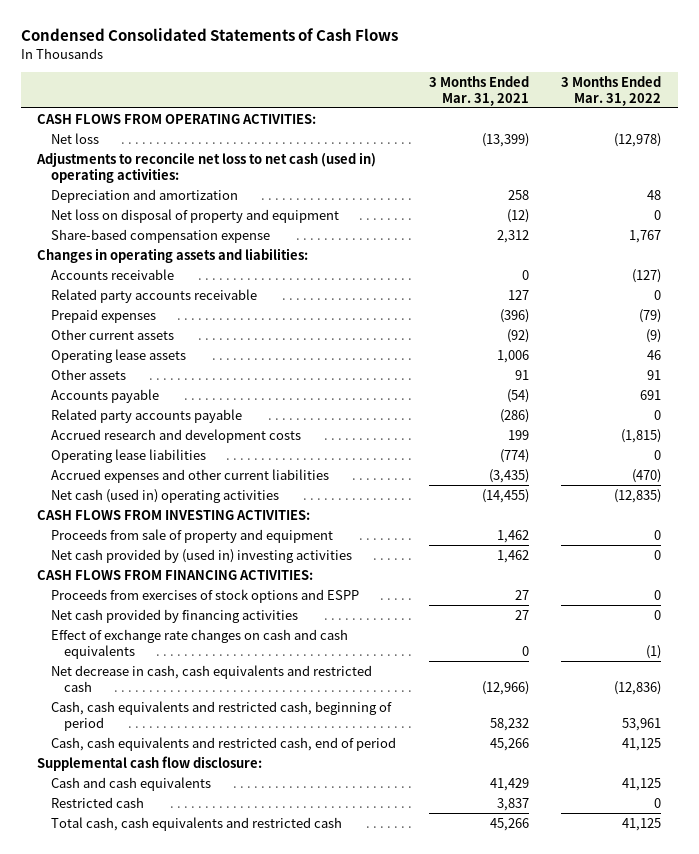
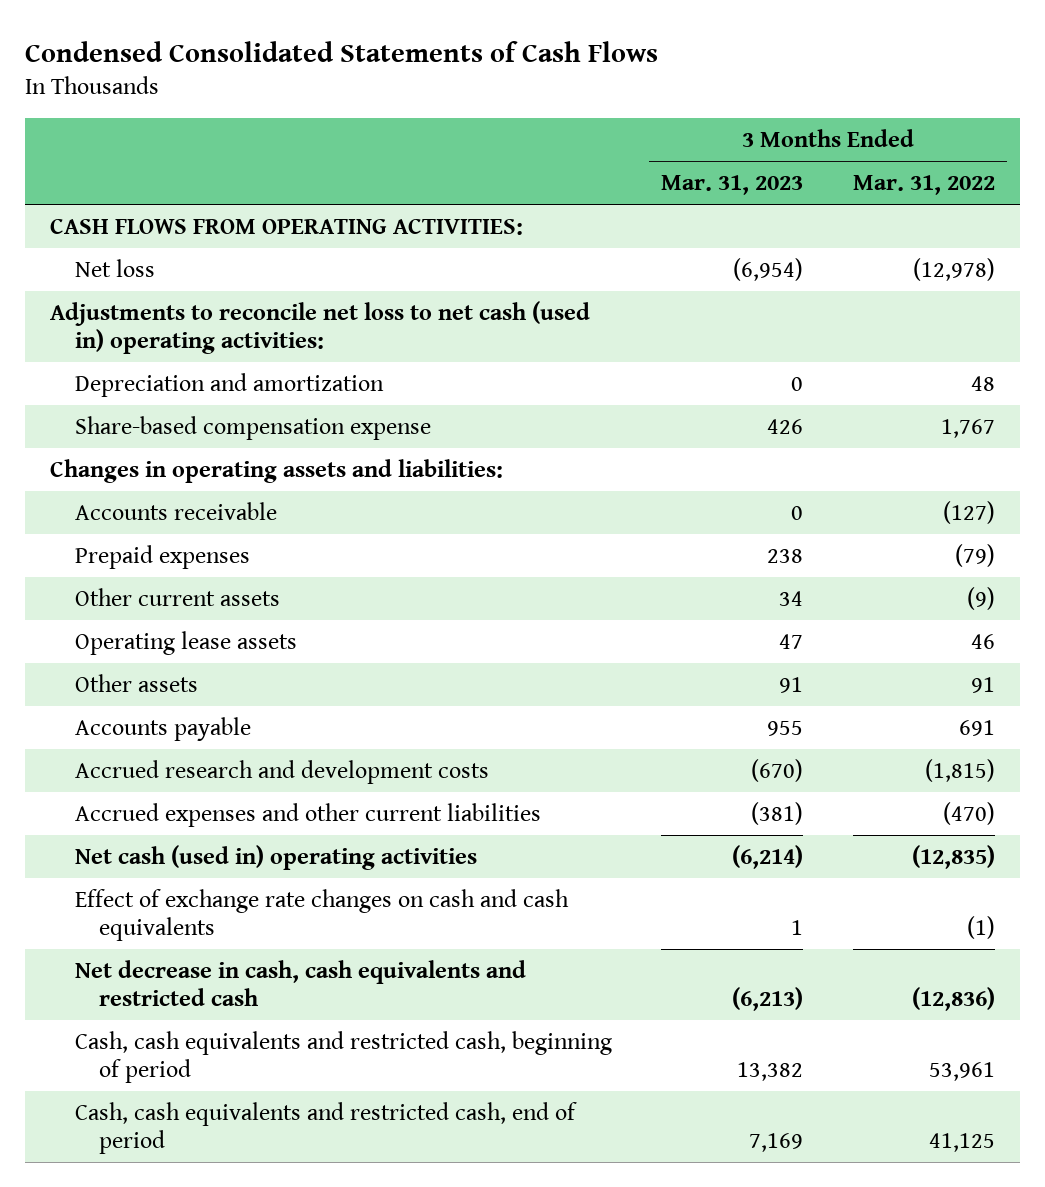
- | 3 Months Ended Mar. 31, 2021 | 3 Months Ended Mar. 31, 2022
+ | 3 Months Ended Mar. 31, 2023 | 3 Months Ended Mar. 31, 2022
- Net loss on disposal of property and equipment | (12) | 0
- Related party accounts receivable | 127 | 0
- Related party accounts payable | (286) | 0
- Operating lease liabilities | (774) | 0
- CASH FLOWS FROM INVESTING ACTIVITIES:
- Proceeds from sale of property and equipment | 1,462 | 0
- Net cash provided by (used in) investing activities | 1,462 | 0
- CASH FLOWS FROM FINANCING ACTIVITIES:
- Proceeds from exercises of stock options and ESPP | 27 | 0
- Net cash provided by financing activities | 27 | 0
- Supplemental cash flow disclosure:
- Cash and cash equivalents | 41,429 | 41,125
- Restricted cash | 3,837 | 0
- Total cash, cash equivalents and restricted cash | 45,266 | 41,125

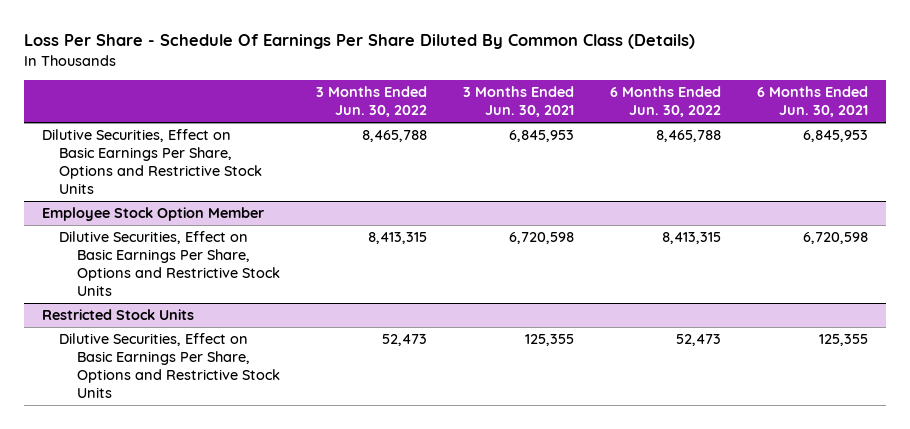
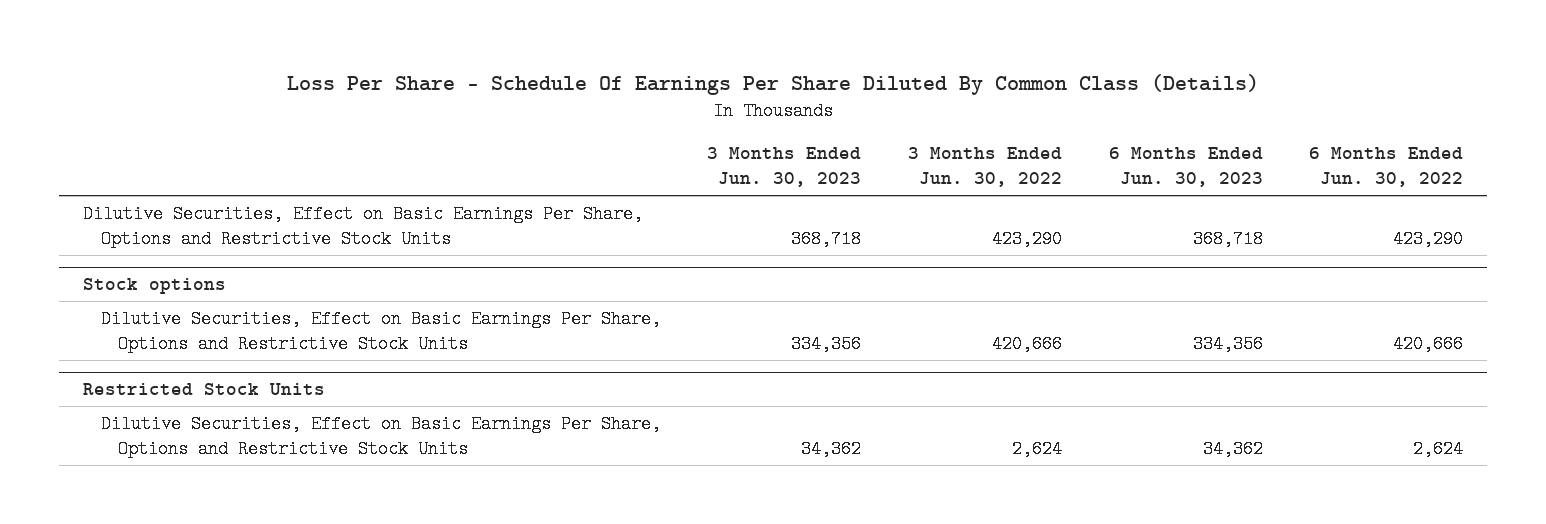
- | 3 Months Ended Jun. 30, 2022 | 3 Months Ended Jun. 30, 2021 | 6 Months Ended Jun. 30, 2022 | 6 Months Ended Jun. 30, 2021
+ | 3 Months Ended Jun. 30, 2023 | 3 Months Ended Jun. 30, 2022 | 6 Months Ended Jun. 30, 2023 | 6 Months Ended Jun. 30, 2022
- Dilutive Securities, Effect on Basic Earnings Per Share, Options and Restrictive Stock Units | 8,465,788 | 6,845,953 | 8,465,788 | 6,845,953
- Employee Stock Option Member
- Dilutive Securities, Effect on Basic Earnings Per Share, Options and Restrictive Stock Units | 8,413,315 | 6,720,598 | 8,413,315 | 6,720,598
+ Dilutive Securities, Effect on Basic Earnings Per Share, Options and Restrictive Stock Units | 368,718 | 423,290 | 368,718 | 423,290
+ Stock options
+ Dilutive Securities, Effect on Basic Earnings Per Share, Options and Restrictive Stock Units | 334,356 | 420,666 | 334,356 | 420,666
@ Restricted Stock Units
- Dilutive Securities, Effect on Basic Earnings Per Share, Options and Restrictive Stock Units | 52,473 | 125,355 | 52,473 | 125,355
+ Dilutive Securities, Effect on Basic Earnings Per Share, Options and Restrictive Stock Units | 34,362 | 2,624 | 34,362 | 2,624

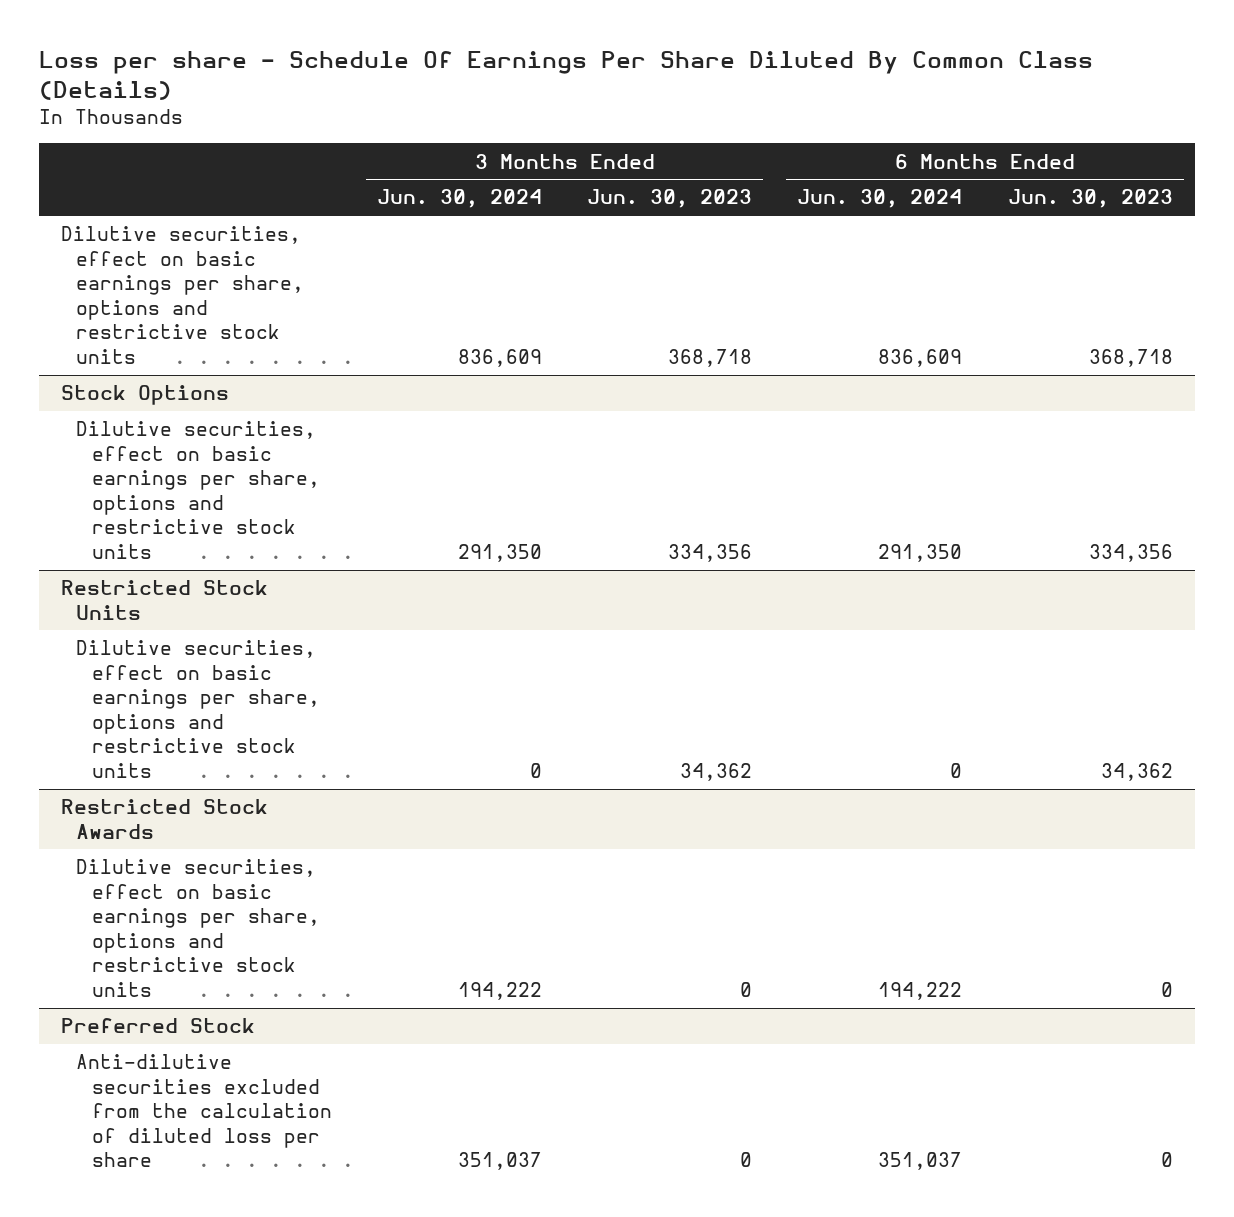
- Loss Per Share - Schedule Of Earnings Per Share Diluted By Common Class (Details)
+ Loss per share - Schedule Of Earnings Per Share Diluted By Common Class (Details)
- | 3 Months Ended Jun. 30, 2023 | 3 Months Ended Jun. 30, 2022 | 6 Months Ended Jun. 30, 2023 | 6 Months Ended Jun. 30, 2022
+ | 3 Months Ended Jun. 30, 2024 | 3 Months Ended Jun. 30, 2023 | 6 Months Ended Jun. 30, 2024 | 6 Months Ended Jun. 30, 2023
- Dilutive Securities, Effect on Basic Earnings Per Share, Options and Restrictive Stock Units | 368,718 | 423,290 | 368,718 | 423,290
- Stock options
- Dilutive Securities, Effect on Basic Earnings Per Share, Options and Restrictive Stock Units | 334,356 | 420,666 | 334,356 | 420,666
+ Dilutive securities, effect on basic earnings per share, options and restrictive stock units | 836,609 | 368,718 | 836,609 | 368,718
+ Stock Options
+ Dilutive securities, effect on basic earnings per share, options and restrictive stock units | 291,350 | 334,356 | 291,350 | 334,356
@ Restricted Stock Units
- Dilutive Securities, Effect on Basic Earnings Per Share, Options and Restrictive Stock Units | 34,362 | 2,624 | 34,362 | 2,624
+ Dilutive securities, effect on basic earnings per share, options and restrictive stock units | 0 | 34,362 | 0 | 34,362
+ Restricted Stock Awards
+ Dilutive securities, effect on basic earnings per share, options and restrictive stock units | 194,222 | 0 | 194,222 | 0
+ Preferred Stock
+ Anti-dilutive securities excluded from the calculation of diluted loss per share | 351,037 | 0 | 351,037 | 0

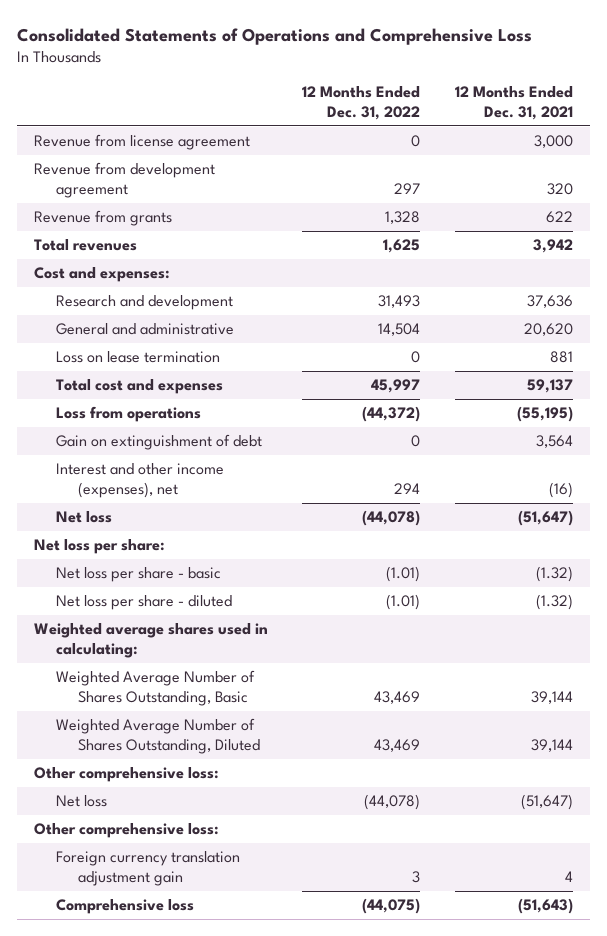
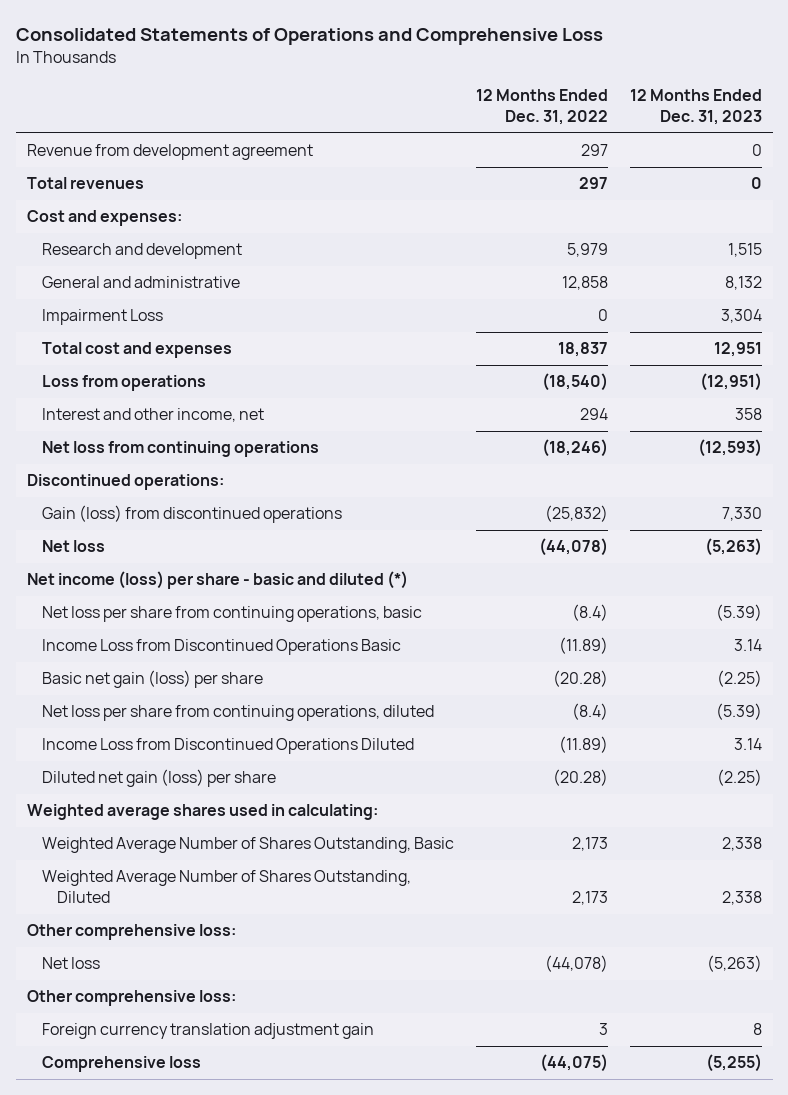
- | 12 Months Ended Dec. 31, 2022 | 12 Months Ended Dec. 31, 2021
+ | 12 Months Ended Dec. 31, 2022 | 12 Months Ended Dec. 31, 2023
- Revenue from license agreement | 0 | 3,000
- Revenue from grants | 1,328 | 622
- Total revenues | 1,625 | 3,942
+ Total revenues | 297 | 0
- Research and development | 31,493 | 37,636
- General and administrative | 14,504 | 20,620
- Loss on lease termination | 0 | 881
- Total cost and expenses | 45,997 | 59,137
- Loss from operations | (44,372) | (55,195)
- Gain on extinguishment of debt | 0 | 3,564
- Interest and other income (expenses), net | 294 | (16)
+ Research and development | 5,979 | 1,515
+ General and administrative | 12,858 | 8,132
+ Impairment Loss | 0 | 3,304
+ Total cost and expenses | 18,837 | 12,951
+ Loss from operations | (18,540) | (12,951)
+ Interest and other income, net | 294 | 358
+ Net loss from continuing operations | (18,246) | (12,593)
+ Discontinued operations:
+ Gain (loss) from discontinued operations | (25,832) | 7,330
- Net loss per share:
- Net loss per share - basic | (1.01) | (1.32)
- Net loss per share - diluted | (1.01) | (1.32)
+ Net income (loss) per share - basic and diluted (*)
+ Net loss per share from continuing operations, basic | (8.4) | (5.39)
+ Income Loss from Discontinued Operations Basic | (11.89) | 3.14
+ Basic net gain (loss) per share | (20.28) | (2.25)
+ Net loss per share from continuing operations, diluted | (8.4) | (5.39)
+ Income Loss from Discontinued Operations Diluted | (11.89) | 3.14
+ Diluted net gain (loss) per share | (20.28) | (2.25)
- Weighted Average Number of Shares Outstanding, Basic | 43,469 | 39,144
- Weighted Average Number of Shares Outstanding, Diluted | 43,469 | 39,144
+ Weighted Average Number of Shares Outstanding, Basic | 2,173 | 2,338
+ Weighted Average Number of Shares Outstanding, Diluted | 2,173 | 2,338

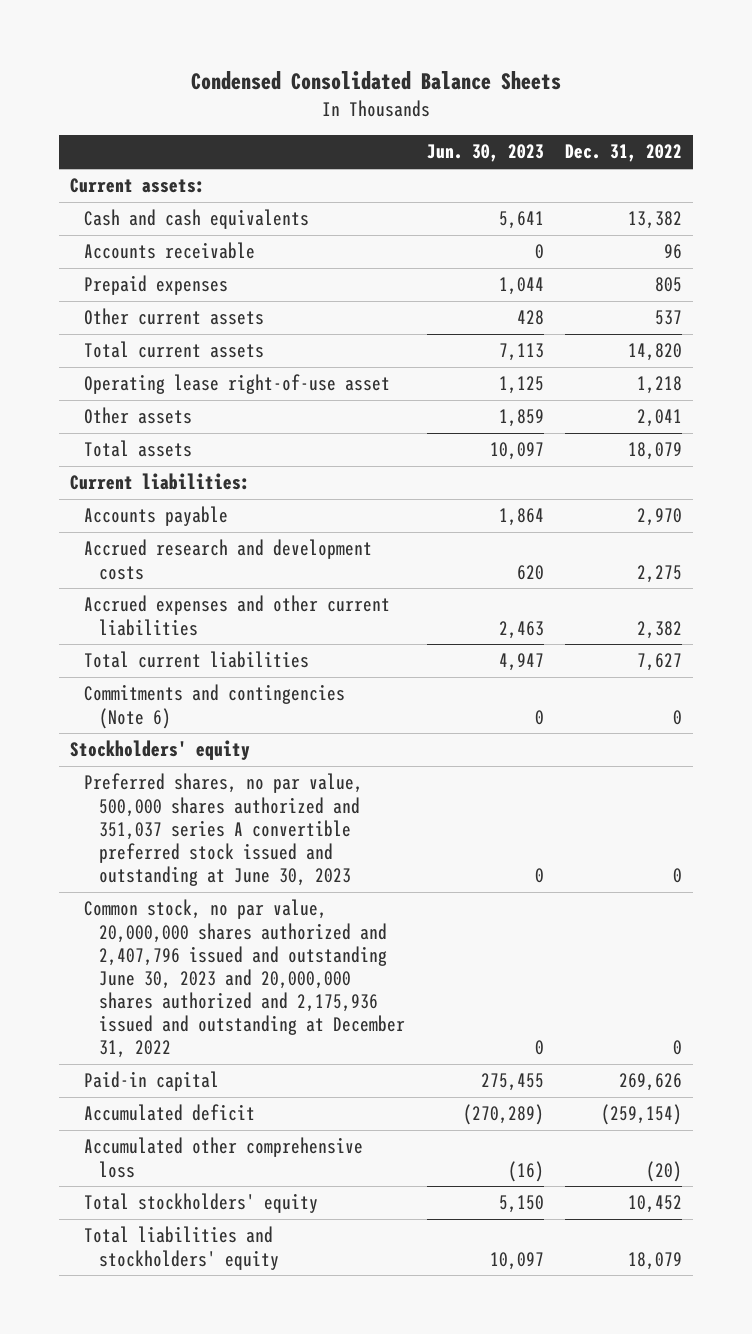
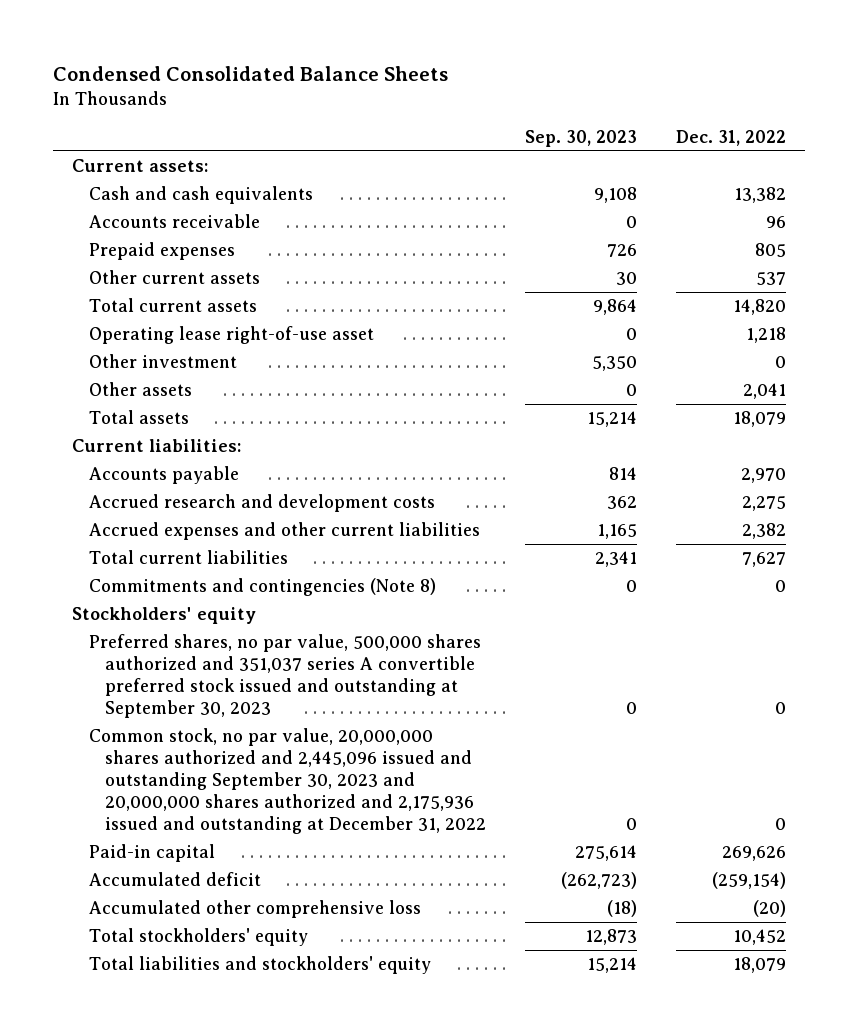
- | Jun. 30, 2023 | Dec. 31, 2022
+ | Sep. 30, 2023 | Dec. 31, 2022
+ Other investment | 5,350 | 0
- Commitments and contingencies (Note 6) | 0 | 0
+ Commitments and contingencies (Note 8) | 0 | 0
- Preferred shares, no par value, 500,000 shares authorized and 351,037 series A convertible preferred stock issued and outstanding at June 30, 2023 | 0 | 0
- Common stock, no par value, 20,000,000 shares authorized and 2,407,796 issued and outstanding June 30, 2023 and 20,000,000 shares authorized and 2,175,936 issued and outstanding at December 31, 2022 | 0 | 0
+ Preferred shares, no par value, 500,000 shares authorized and 351,037 series A convertible preferred stock issued and outstanding at September 30, 2023 | 0 | 0
+ Common stock, no par value, 20,000,000 shares authorized and 2,445,096 issued and outstanding September 30, 2023 and 20,000,000 shares authorized and 2,175,936 issued and outstanding at December 31, 2022 | 0 | 0

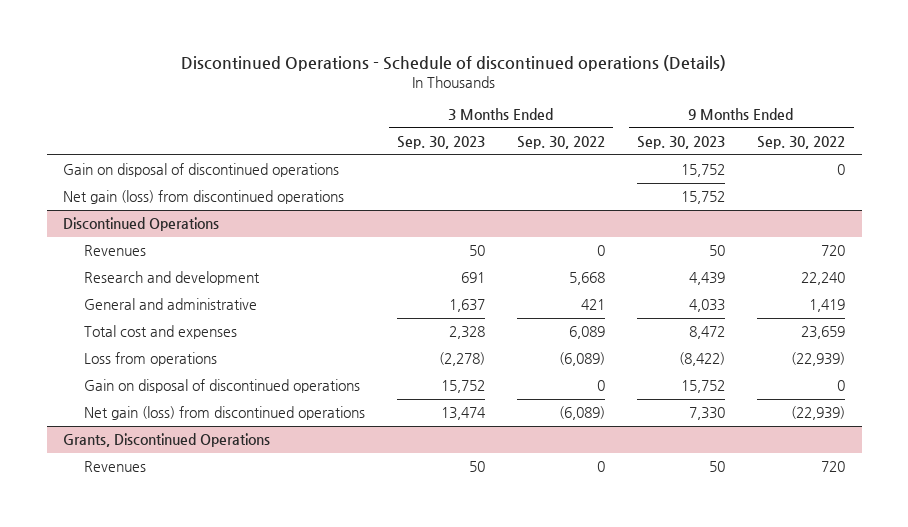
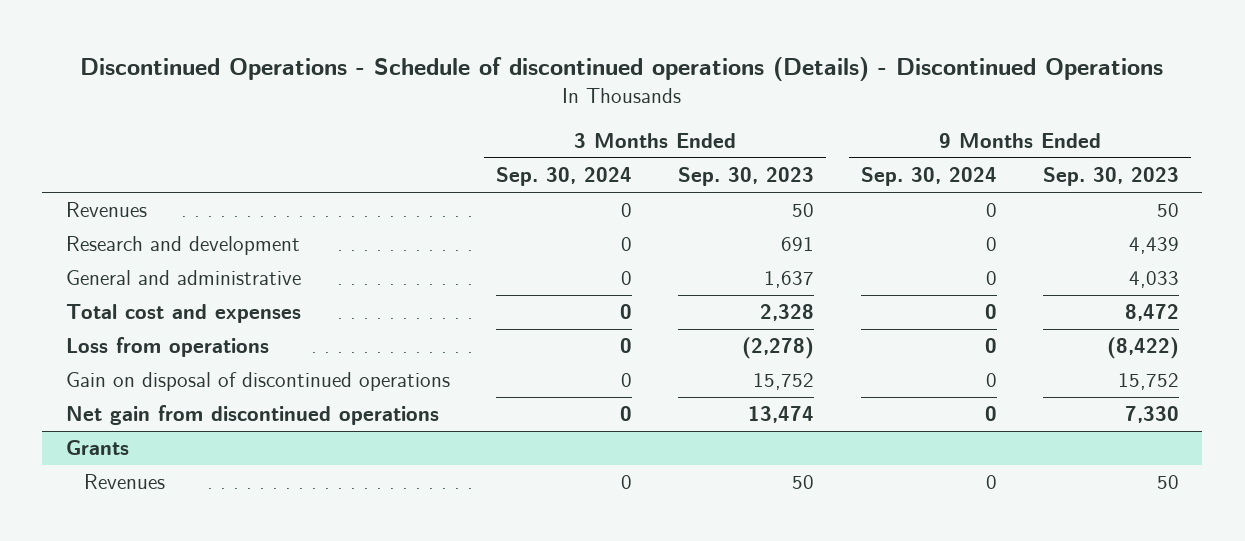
- Discontinued Operations - Schedule of discontinued operations (Details)
+ Discontinued Operations - Schedule of discontinued operations (Details) - Discontinued Operations
- | 3 Months Ended Sep. 30, 2023 | 3 Months Ended Sep. 30, 2022 | 9 Months Ended Sep. 30, 2023 | 9 Months Ended Sep. 30, 2022
+ | 3 Months Ended Sep. 30, 2024 | 3 Months Ended Sep. 30, 2023 | 9 Months Ended Sep. 30, 2024 | 9 Months Ended Sep. 30, 2023
- Gain on disposal of discontinued operations | | | 15,752 | 0
- Net gain (loss) from discontinued operations | | | 15,752 |
- Discontinued Operations
- Net gain (loss) from discontinued operations | 13,474 | (6,089) | 7,330 | (22,939)
- Grants, Discontinued Operations
+ Net gain from discontinued operations | 0 | 13,474 | 0 | 7,330
+ Grants

